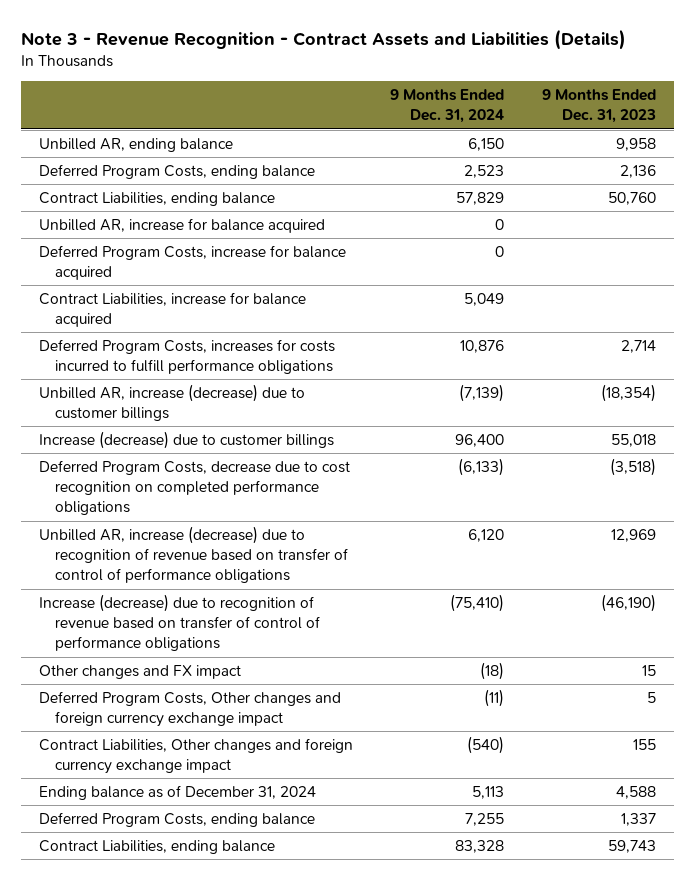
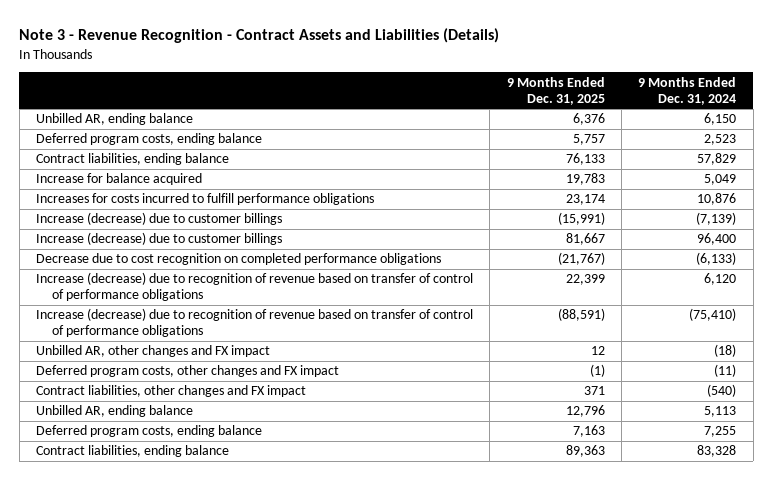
- | 9 Months Ended Dec. 31, 2024 | 9 Months Ended Dec. 31, 2023
+ | 9 Months Ended Dec. 31, 2025 | 9 Months Ended Dec. 31, 2024
- Deferred Program Costs, ending balance | 2,523 | 2,136
- Contract Liabilities, ending balance | 57,829 | 50,760
- Unbilled AR, increase for balance acquired | 0 |
- Deferred Program Costs, increase for balance acquired | 0 |
- Contract Liabilities, increase for balance acquired | 5,049 |
- Deferred Program Costs, increases for costs incurred to fulfill performance obligations | 10,876 | 2,714
- Unbilled AR, increase (decrease) due to customer billings | (7,139) | (18,354)
+ Deferred program costs, ending balance | 5,757 | 2,523
+ Contract liabilities, ending balance | 76,133 | 57,829
+ Increase for balance acquired | 19,783 | 5,049
+ Increases for costs incurred to fulfill performance obligations | 23,174 | 10,876
+ Increase (decrease) due to customer billings | (15,991) | (7,139)
- Deferred Program Costs, decrease due to cost recognition on completed performance obligations | (6,133) | (3,518)
- Unbilled AR, increase (decrease) due to recognition of revenue based on transfer of control of performance obligations | 6,120 | 12,969
+ Decrease due to cost recognition on completed performance obligations | (21,767) | (6,133)
+ Increase (decrease) due to recognition of revenue based on transfer of control of performance obligations | 22,399 | 6,120
- Other changes and FX impact | (18) | 15
- Deferred Program Costs, Other changes and foreign currency exchange impact | (11) | 5
- Contract Liabilities, Other changes and foreign currency exchange impact | (540) | 155
- Ending balance as of December 31, 2024 | 5,113 | 4,588
- Deferred Program Costs, ending balance | 7,255 | 1,337
- Contract Liabilities, ending balance | 83,328 | 59,743
+ Unbilled AR, other changes and FX impact | 12 | (18)
+ Deferred program costs, other changes and FX impact | (1) | (11)
+ Contract liabilities, other changes and FX impact | 371 | (540)
+ Unbilled AR, ending balance | 12,796 | 5,113
+ Deferred program costs, ending balance | 7,163 | 7,255
+ Contract liabilities, ending balance | 89,363 | 83,328

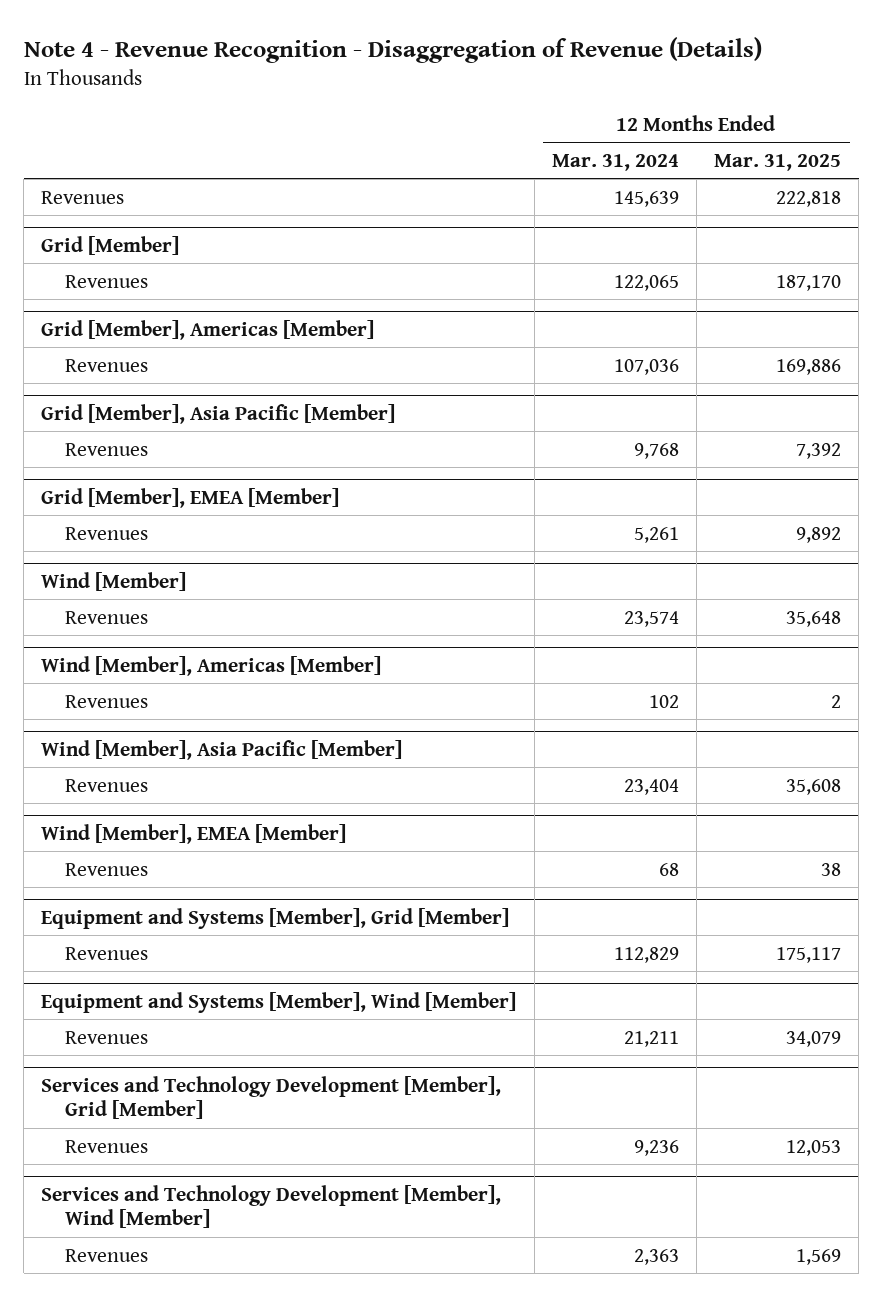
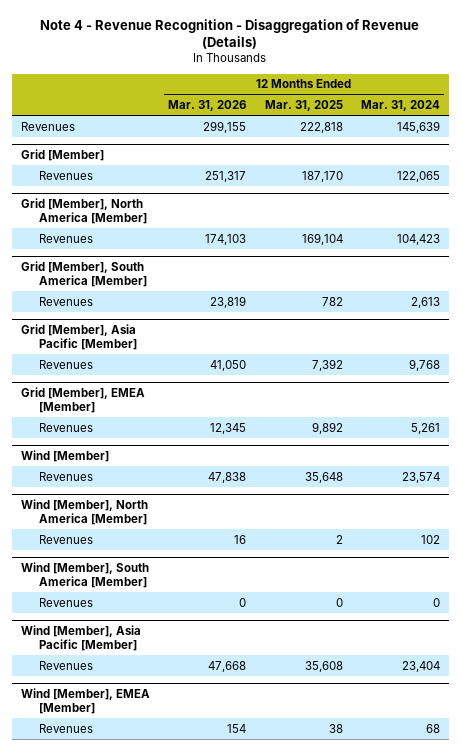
- | 12 Months Ended Mar. 31, 2024 | 12 Months Ended Mar. 31, 2025
+ | 12 Months Ended Mar. 31, 2026 | 12 Months Ended Mar. 31, 2025 | 12 Months Ended Mar. 31, 2024
- Grid [Member], Americas [Member]
- Revenues | 107,036 | 169,886
+ Grid [Member], North America [Member]
+ Revenues | 174,103 | 169,104 | 104,423
+ Grid [Member], South America [Member]
+ Revenues | 23,819 | 782 | 2,613
- Wind [Member], Americas [Member]
+ Wind [Member], North America [Member]
+ Wind [Member], South America [Member]
+ Revenues | 0 | 0 | 0
- Equipment and Systems [Member], Grid [Member]
- Revenues | 112,829 | 175,117
- Equipment and Systems [Member], Wind [Member]
- Revenues | 21,211 | 34,079
- Services and Technology Development [Member], Grid [Member]
- Revenues | 9,236 | 12,053
- Services and Technology Development [Member], Wind [Member]
- Revenues | 2,363 | 1,569

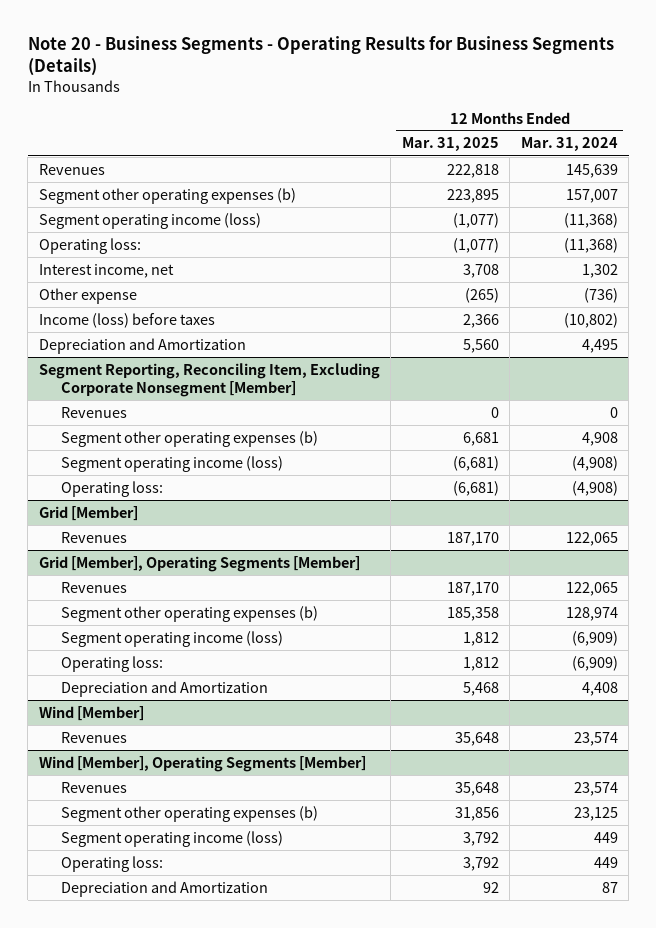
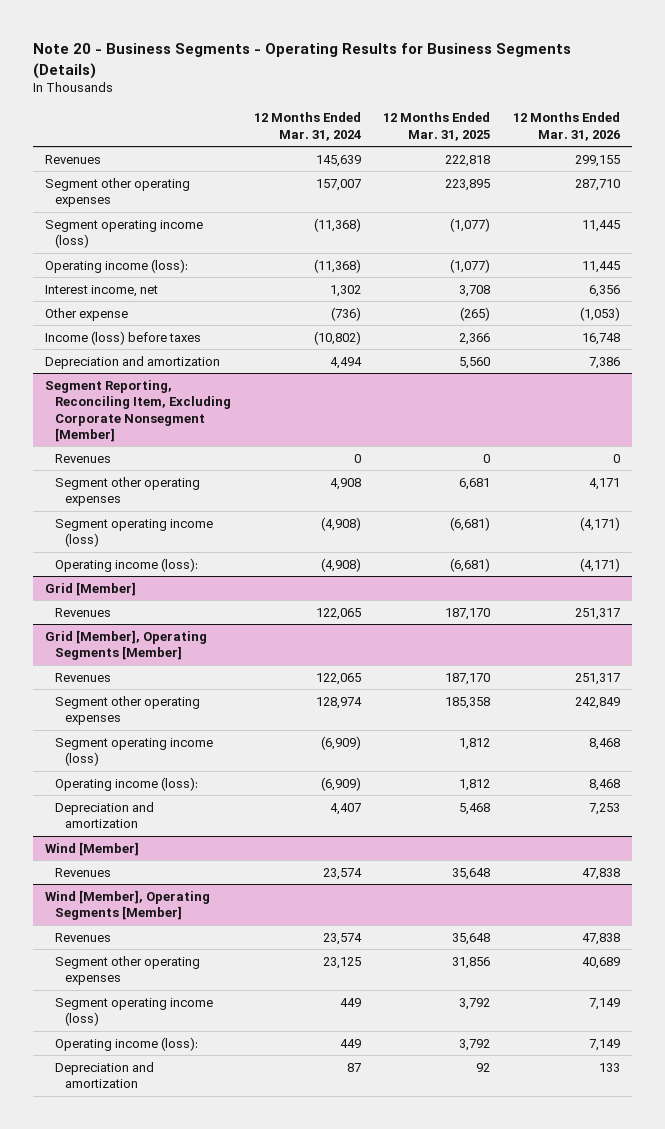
- | 12 Months Ended Mar. 31, 2025 | 12 Months Ended Mar. 31, 2024
+ | 12 Months Ended Mar. 31, 2024 | 12 Months Ended Mar. 31, 2025 | 12 Months Ended Mar. 31, 2026
- Segment other operating expenses (b) | 223,895 | 157,007
+ Segment other operating expenses | 157,007 | 223,895 | 287,710
- Operating loss: | (1,077) | (11,368)
+ Operating income (loss): | (11,368) | (1,077) | 11,445
- Depreciation and Amortization | 5,560 | 4,495
+ Depreciation and amortization | 4,494 | 5,560 | 7,386
@ Segment Reporting, Reconciling Item, Excluding Corporate Nonsegment [Member]
- Segment other operating expenses (b) | 6,681 | 4,908
+ Segment other operating expenses | 4,908 | 6,681 | 4,171
- Operating loss: | (6,681) | (4,908)
+ Operating income (loss): | (4,908) | (6,681) | (4,171)
@ Grid [Member], Operating Segments [Member]
- Segment other operating expenses (b) | 185,358 | 128,974
+ Segment other operating expenses | 128,974 | 185,358 | 242,849
- Operating loss: | 1,812 | (6,909)
- Depreciation and Amortization | 5,468 | 4,408
+ Operating income (loss): | (6,909) | 1,812 | 8,468
+ Depreciation and amortization | 4,407 | 5,468 | 7,253
@ Wind [Member], Operating Segments [Member]
- Segment other operating expenses (b) | 31,856 | 23,125
+ Segment other operating expenses | 23,125 | 31,856 | 40,689
- Operating loss: | 3,792 | 449
- Depreciation and Amortization | 92 | 87
+ Operating income (loss): | 449 | 3,792 | 7,149
+ Depreciation and amortization | 87 | 92 | 133

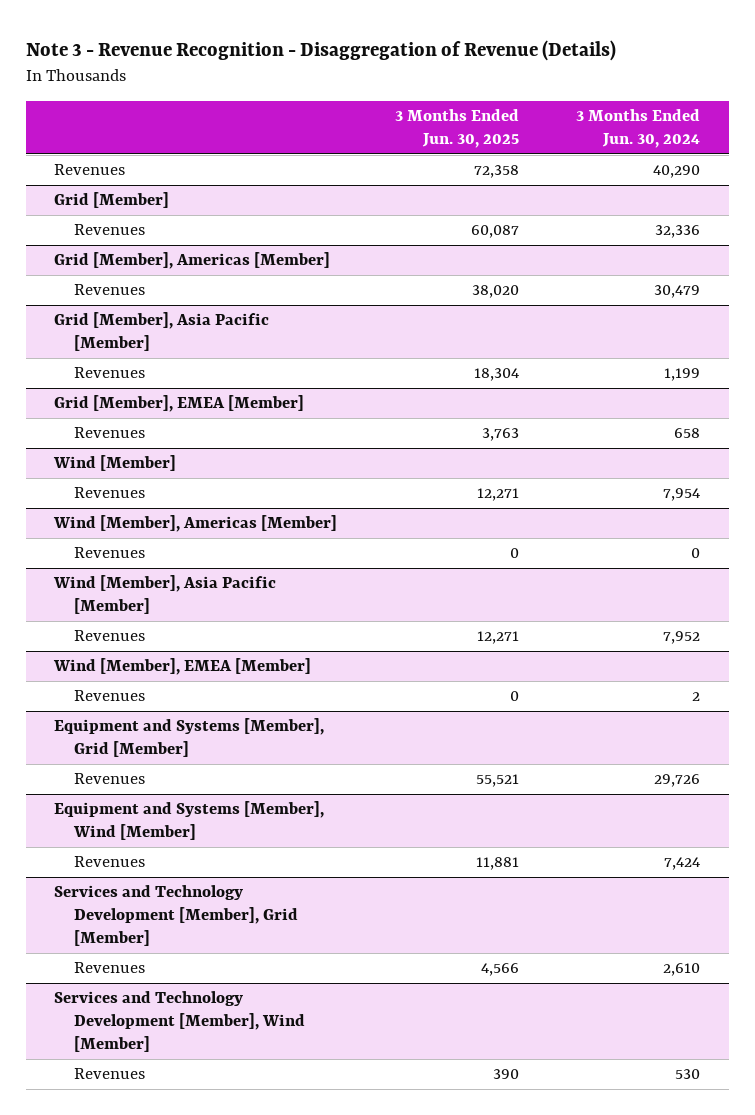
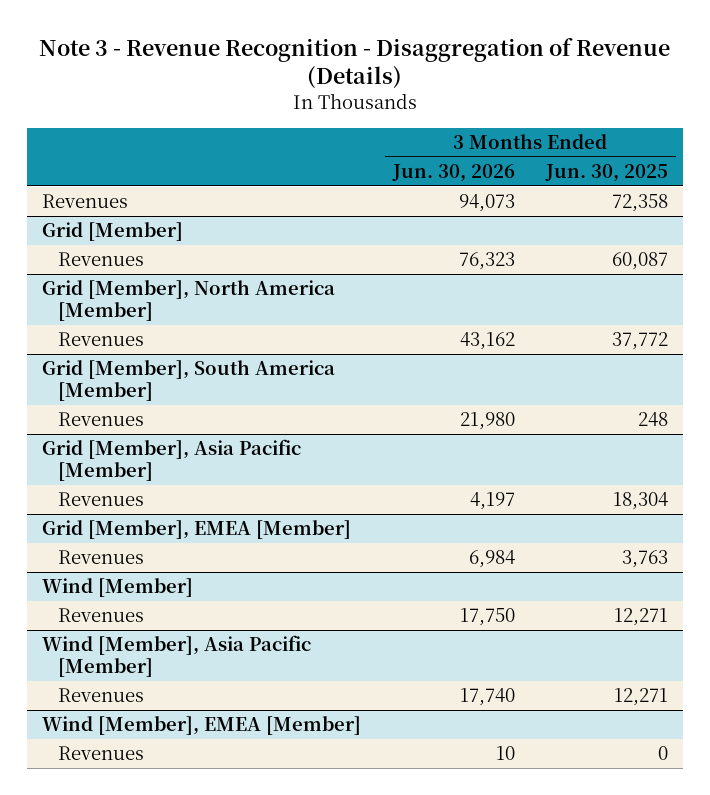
- | 3 Months Ended Jun. 30, 2025 | 3 Months Ended Jun. 30, 2024
+ | 3 Months Ended Jun. 30, 2026 | 3 Months Ended Jun. 30, 2025
- Grid [Member], Americas [Member]
- Revenues | 38,020 | 30,479
+ Grid [Member], North America [Member]
+ Revenues | 43,162 | 37,772
+ Grid [Member], South America [Member]
+ Revenues | 21,980 | 248
- Wind [Member], Americas [Member]
- Revenues | 0 | 0
- Equipment and Systems [Member], Grid [Member]
- Revenues | 55,521 | 29,726
- Equipment and Systems [Member], Wind [Member]
- Revenues | 11,881 | 7,424
- Services and Technology Development [Member], Grid [Member]
- Revenues | 4,566 | 2,610
- Services and Technology Development [Member], Wind [Member]
- Revenues | 390 | 530

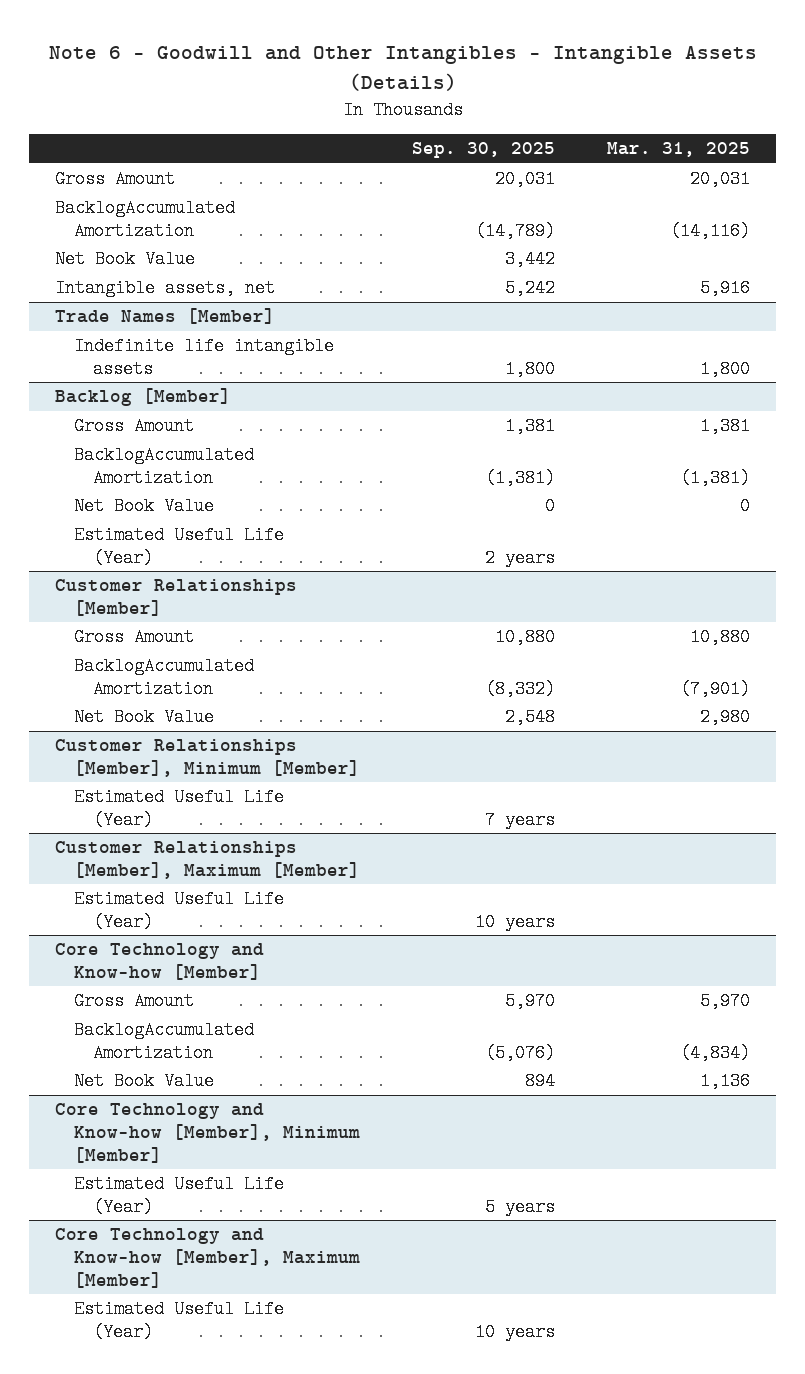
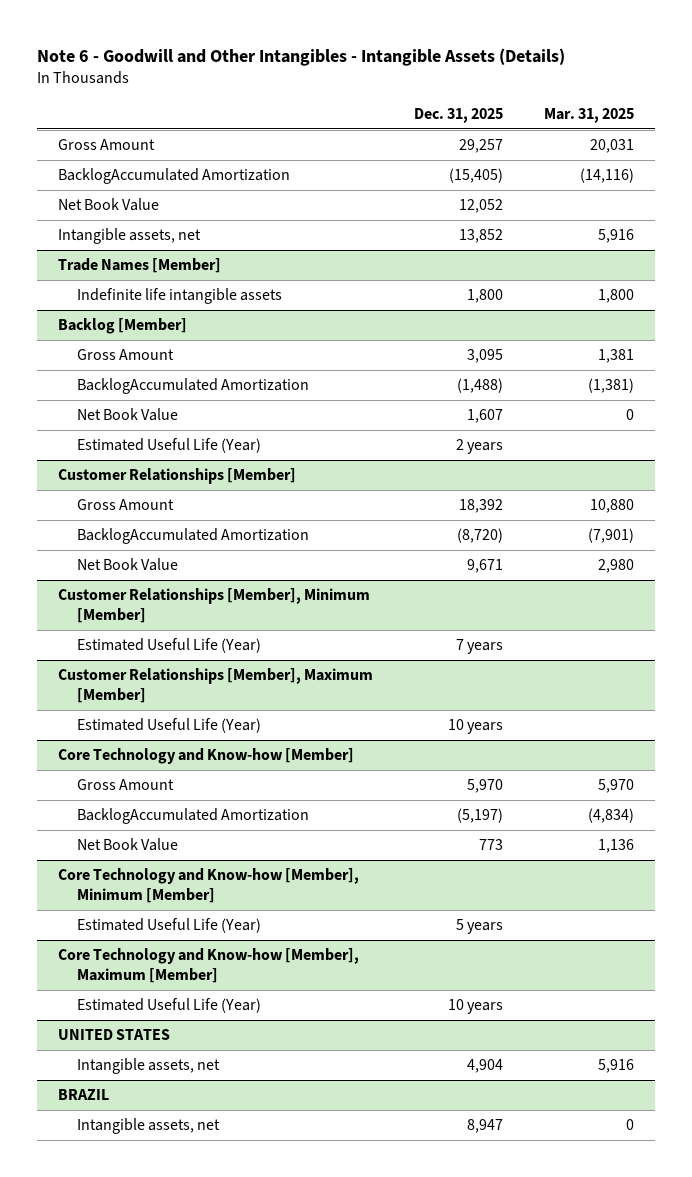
- | Sep. 30, 2025 | Mar. 31, 2025
+ | Dec. 31, 2025 | Mar. 31, 2025
+ UNITED STATES
+ Intangible assets, net | 4,904 | 5,916
+ BRAZIL
+ Intangible assets, net | 8,947 | 0

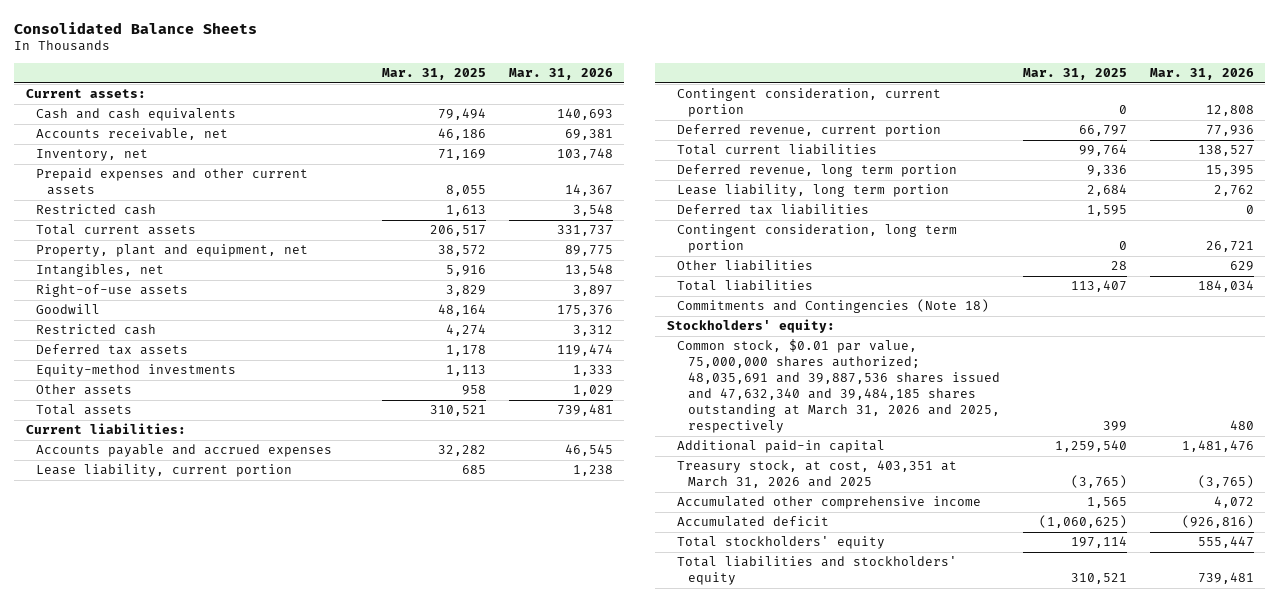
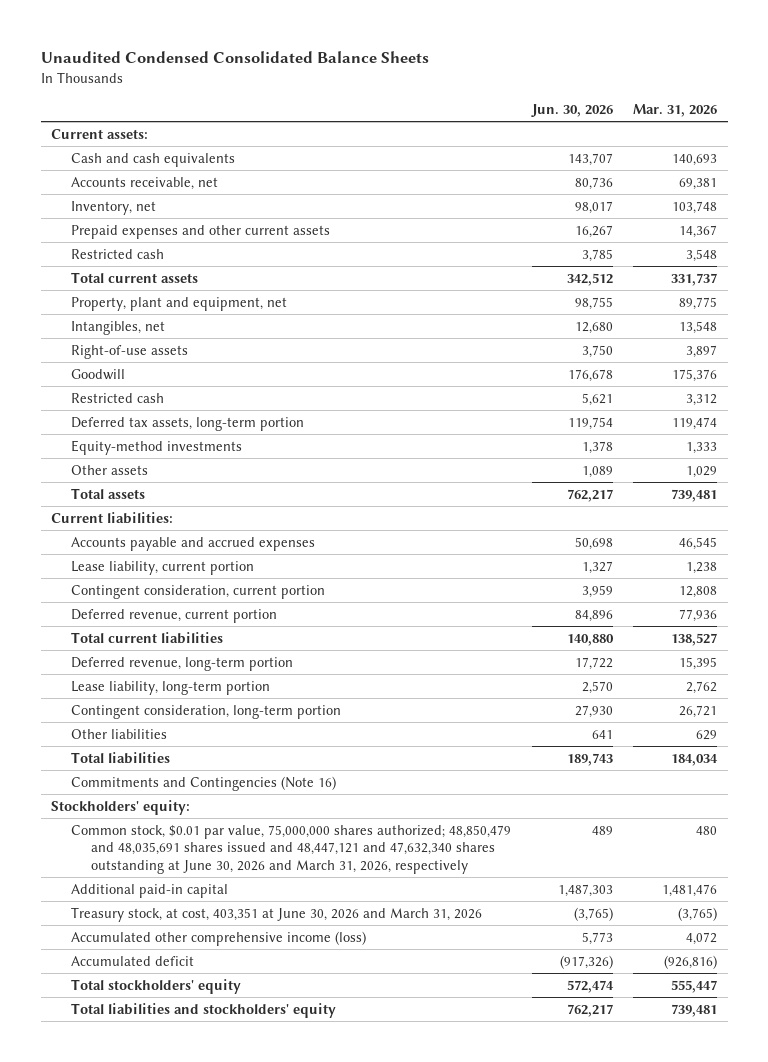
- Consolidated Balance Sheets
+ Unaudited Condensed Consolidated Balance Sheets
- | Mar. 31, 2025 | Mar. 31, 2026
+ | Jun. 30, 2026 | Mar. 31, 2026
- Deferred tax assets | 1,178 | 119,474
+ Deferred tax assets, long-term portion | 119,754 | 119,474
- Deferred revenue, long term portion | 9,336 | 15,395
- Lease liability, long term portion | 2,684 | 2,762
- Deferred tax liabilities | 1,595 | 0
- Contingent consideration, long term portion | 0 | 26,721
+ Deferred revenue, long-term portion | 17,722 | 15,395
+ Lease liability, long-term portion | 2,570 | 2,762
+ Contingent consideration, long-term portion | 27,930 | 26,721
- Commitments and Contingencies (Note 18)
+ Commitments and Contingencies (Note 16)
- Common stock, $0.01 par value, 75,000,000 shares authorized; 48,035,691 and 39,887,536 shares issued and 47,632,340 and 39,484,185 shares outstanding at March 31, 2026 and 2025, respectively | 399 | 480
+ Common stock, $0.01 par value, 75,000,000 shares authorized; 48,850,479 and 48,035,691 shares issued and 48,447,121 and 47,632,340 shares outstanding at June 30, 2026 and March 31, 2026, respectively | 489 | 480
- Treasury stock, at cost, 403,351 at March 31, 2026 and 2025 | (3,765) | (3,765)
- Accumulated other comprehensive income | 1,565 | 4,072
+ Treasury stock, at cost, 403,351 at June 30, 2026 and March 31, 2026 | (3,765) | (3,765)
+ Accumulated other comprehensive income (loss) | 5,773 | 4,072

